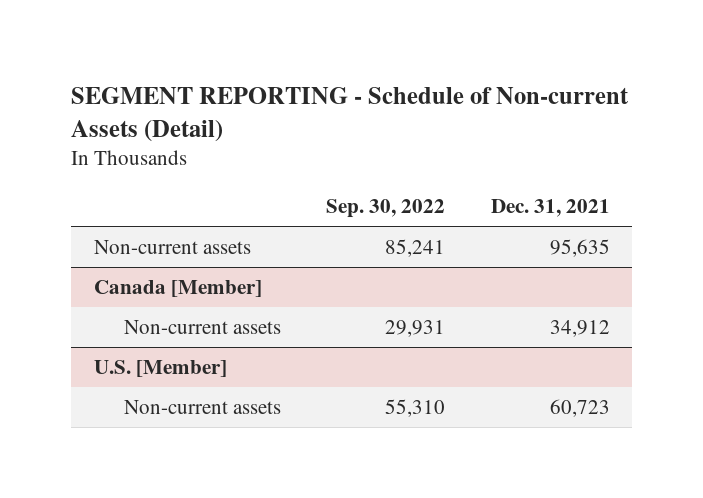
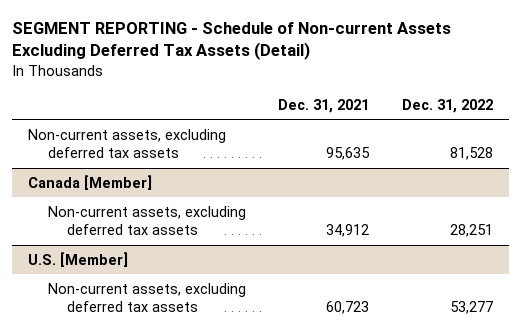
- SEGMENT REPORTING - Schedule of Non-current Assets (Detail)
+ SEGMENT REPORTING - Schedule of Non-current Assets Excluding Deferred Tax Assets (Detail)
- | Sep. 30, 2022 | Dec. 31, 2021
+ | Dec. 31, 2021 | Dec. 31, 2022
- Non-current assets | 85,241 | 95,635
+ Non-current assets, excluding deferred tax assets | 95,635 | 81,528
@ Canada [Member]
- Non-current assets | 29,931 | 34,912
+ Non-current assets, excluding deferred tax assets | 34,912 | 28,251
@ U.S. [Member]
- Non-current assets | 55,310 | 60,723
+ Non-current assets, excluding deferred tax assets | 60,723 | 53,277

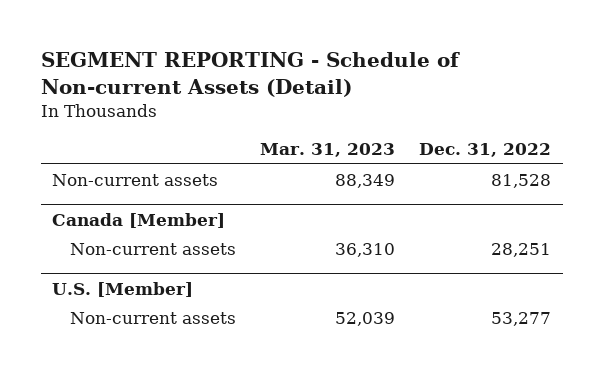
- SEGMENT REPORTING - Schedule of Non-current Assets Excluding Deferred Tax Assets (Detail)
+ SEGMENT REPORTING - Schedule of Non-current Assets (Detail)
- | Dec. 31, 2021 | Dec. 31, 2022
+ | Mar. 31, 2023 | Dec. 31, 2022
- Non-current assets, excluding deferred tax assets | 95,635 | 81,528
+ Non-current assets | 88,349 | 81,528
@ Canada [Member]
- Non-current assets, excluding deferred tax assets | 34,912 | 28,251
+ Non-current assets | 36,310 | 28,251
@ U.S. [Member]
- Non-current assets, excluding deferred tax assets | 60,723 | 53,277
+ Non-current assets | 52,039 | 53,277

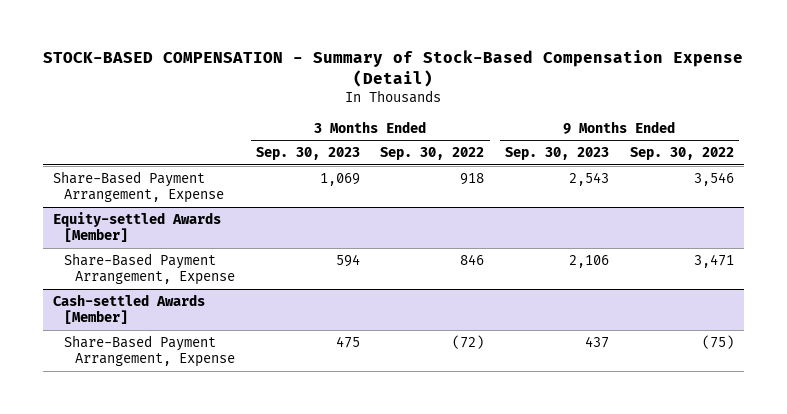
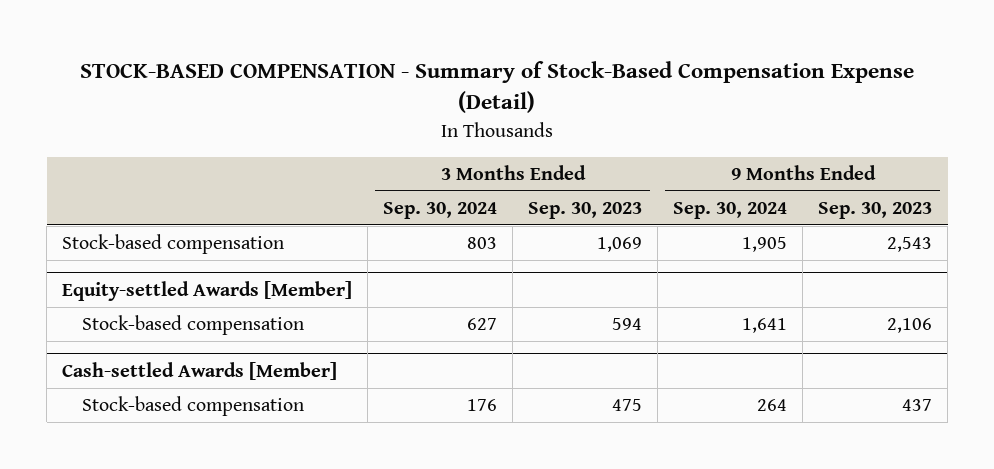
- | 3 Months Ended Sep. 30, 2023 | 3 Months Ended Sep. 30, 2022 | 9 Months Ended Sep. 30, 2023 | 9 Months Ended Sep. 30, 2022
+ | 3 Months Ended Sep. 30, 2024 | 3 Months Ended Sep. 30, 2023 | 9 Months Ended Sep. 30, 2024 | 9 Months Ended Sep. 30, 2023
- Share-Based Payment Arrangement, Expense | 1,069 | 918 | 2,543 | 3,546
+ Stock-based compensation | 803 | 1,069 | 1,905 | 2,543
@ Equity-settled Awards [Member]
- Share-Based Payment Arrangement, Expense | 594 | 846 | 2,106 | 3,471
+ Stock-based compensation | 627 | 594 | 1,641 | 2,106
@ Cash-settled Awards [Member]
- Share-Based Payment Arrangement, Expense | 475 | (72) | 437 | (75)
+ Stock-based compensation | 176 | 475 | 264 | 437

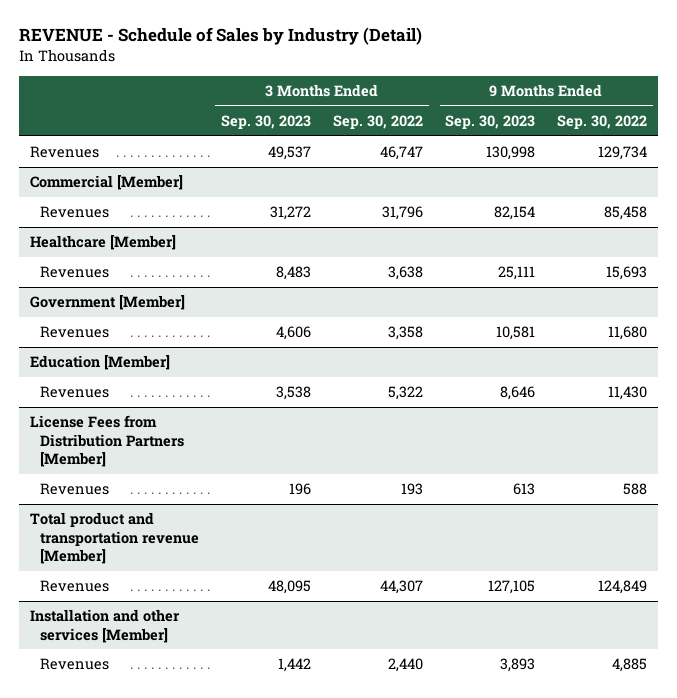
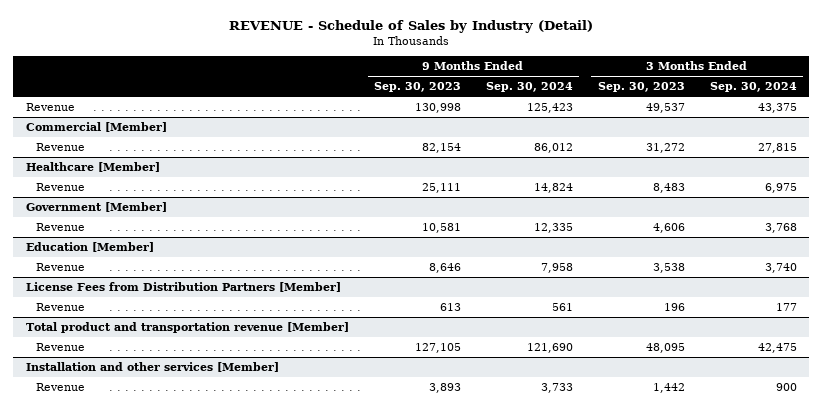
- | 3 Months Ended Sep. 30, 2023 | 3 Months Ended Sep. 30, 2022 | 9 Months Ended Sep. 30, 2023 | 9 Months Ended Sep. 30, 2022
+ | 9 Months Ended Sep. 30, 2023 | 9 Months Ended Sep. 30, 2024 | 3 Months Ended Sep. 30, 2023 | 3 Months Ended Sep. 30, 2024
- Revenues | 49,537 | 46,747 | 130,998 | 129,734
+ Revenue | 130,998 | 125,423 | 49,537 | 43,375
@ Commercial [Member]
- Revenues | 31,272 | 31,796 | 82,154 | 85,458
+ Revenue | 82,154 | 86,012 | 31,272 | 27,815
@ Healthcare [Member]
- Revenues | 8,483 | 3,638 | 25,111 | 15,693
+ Revenue | 25,111 | 14,824 | 8,483 | 6,975
@ Government [Member]
- Revenues | 4,606 | 3,358 | 10,581 | 11,680
+ Revenue | 10,581 | 12,335 | 4,606 | 3,768
@ Education [Member]
- Revenues | 3,538 | 5,322 | 8,646 | 11,430
+ Revenue | 8,646 | 7,958 | 3,538 | 3,740
@ License Fees from Distribution Partners [Member]
- Revenues | 196 | 193 | 613 | 588
+ Revenue | 613 | 561 | 196 | 177
@ Total product and transportation revenue [Member]
- Revenues | 48,095 | 44,307 | 127,105 | 124,849
+ Revenue | 127,105 | 121,690 | 48,095 | 42,475
@ Installation and other services [Member]
- Revenues | 1,442 | 2,440 | 3,893 | 4,885
+ Revenue | 3,893 | 3,733 | 1,442 | 900

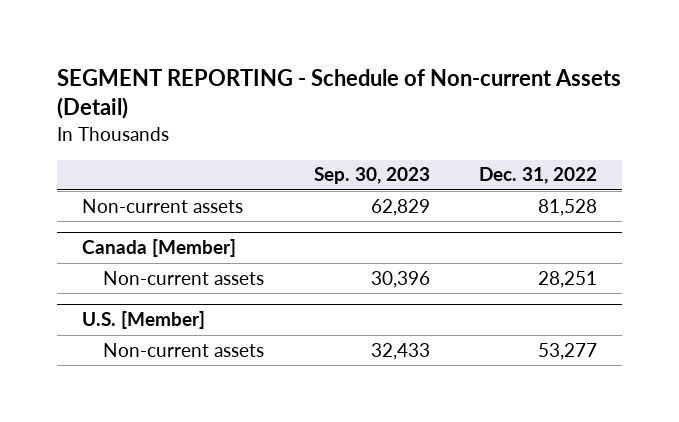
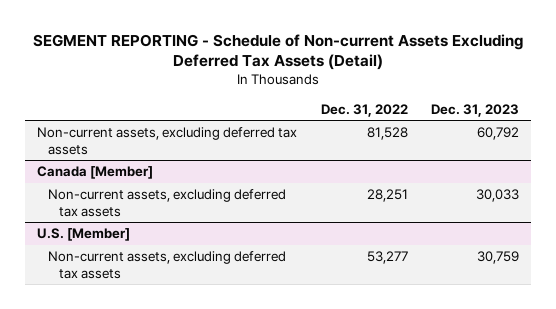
- SEGMENT REPORTING - Schedule of Non-current Assets (Detail)
+ SEGMENT REPORTING - Schedule of Non-current Assets Excluding Deferred Tax Assets (Detail)
- | Sep. 30, 2023 | Dec. 31, 2022
+ | Dec. 31, 2022 | Dec. 31, 2023
- Non-current assets | 62,829 | 81,528
+ Non-current assets, excluding deferred tax assets | 81,528 | 60,792
@ Canada [Member]
- Non-current assets | 30,396 | 28,251
+ Non-current assets, excluding deferred tax assets | 28,251 | 30,033
@ U.S. [Member]
- Non-current assets | 32,433 | 53,277
+ Non-current assets, excluding deferred tax assets | 53,277 | 30,759

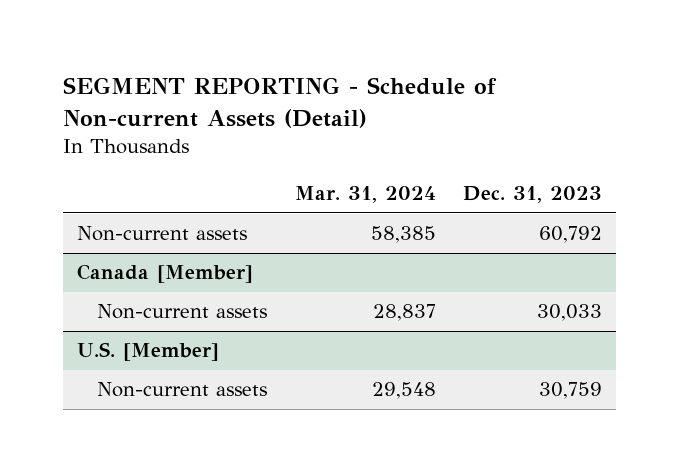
- SEGMENT REPORTING - Schedule of Non-current Assets Excluding Deferred Tax Assets (Detail)
+ SEGMENT REPORTING - Schedule of Non-current Assets (Detail)
- | Dec. 31, 2022 | Dec. 31, 2023
+ | Mar. 31, 2024 | Dec. 31, 2023
- Non-current assets, excluding deferred tax assets | 81,528 | 60,792
+ Non-current assets | 58,385 | 60,792
@ Canada [Member]
- Non-current assets, excluding deferred tax assets | 28,251 | 30,033
+ Non-current assets | 28,837 | 30,033
@ U.S. [Member]
- Non-current assets, excluding deferred tax assets | 53,277 | 30,759
+ Non-current assets | 29,548 | 30,759

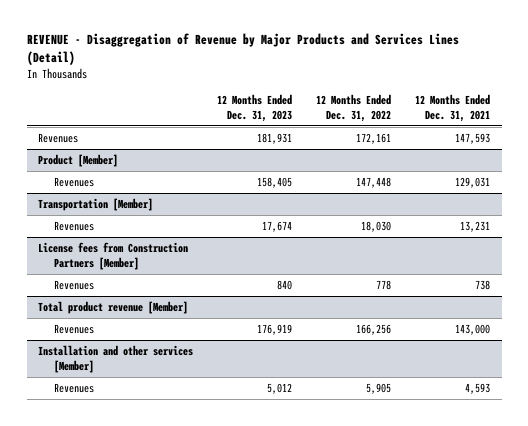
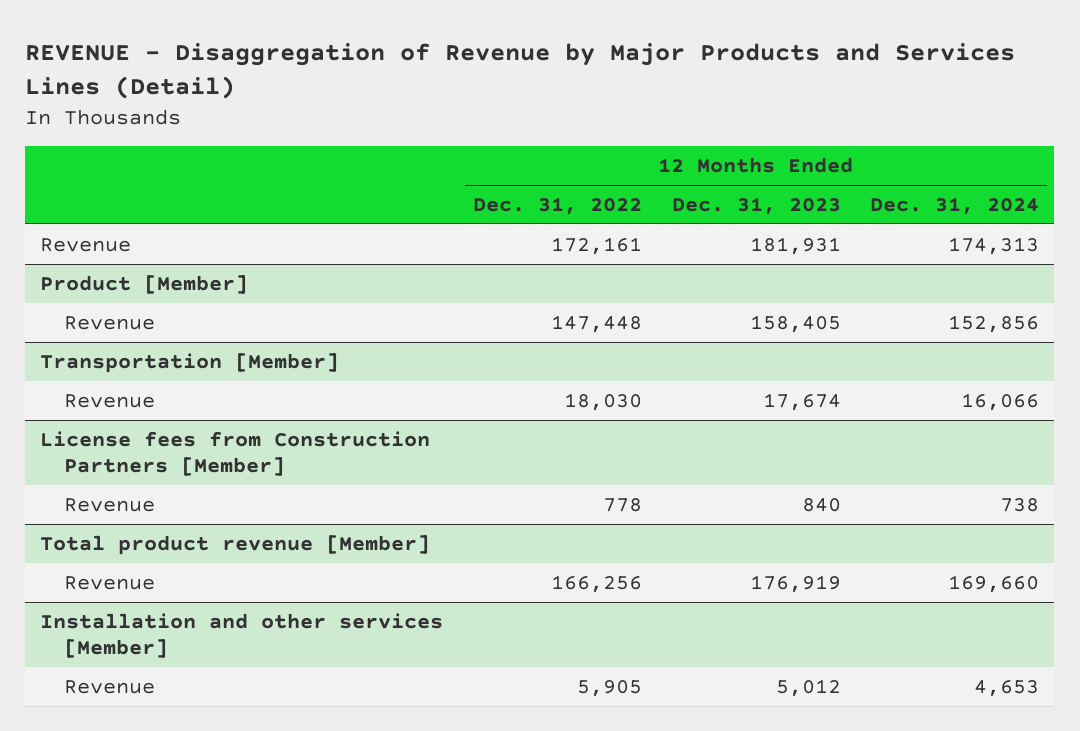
- | 12 Months Ended Dec. 31, 2023 | 12 Months Ended Dec. 31, 2022 | 12 Months Ended Dec. 31, 2021
+ | 12 Months Ended Dec. 31, 2022 | 12 Months Ended Dec. 31, 2023 | 12 Months Ended Dec. 31, 2024
- Revenues | 181,931 | 172,161 | 147,593
+ Revenue | 172,161 | 181,931 | 174,313
@ Product [Member]
- Revenues | 158,405 | 147,448 | 129,031
+ Revenue | 147,448 | 158,405 | 152,856
@ Transportation [Member]
- Revenues | 17,674 | 18,030 | 13,231
+ Revenue | 18,030 | 17,674 | 16,066
@ License fees from Construction Partners [Member]
- Revenues | 840 | 778 | 738
+ Revenue | 778 | 840 | 738
@ Total product revenue [Member]
- Revenues | 176,919 | 166,256 | 143,000
+ Revenue | 166,256 | 176,919 | 169,660
@ Installation and other services [Member]
- Revenues | 5,012 | 5,905 | 4,593
+ Revenue | 5,905 | 5,012 | 4,653

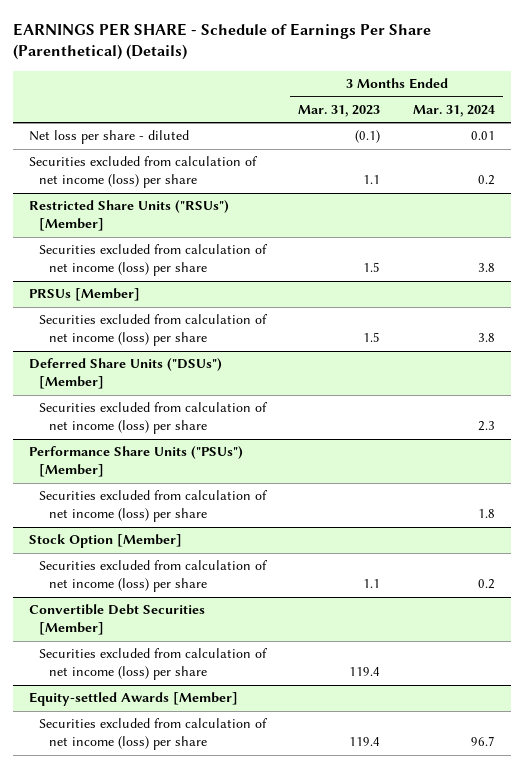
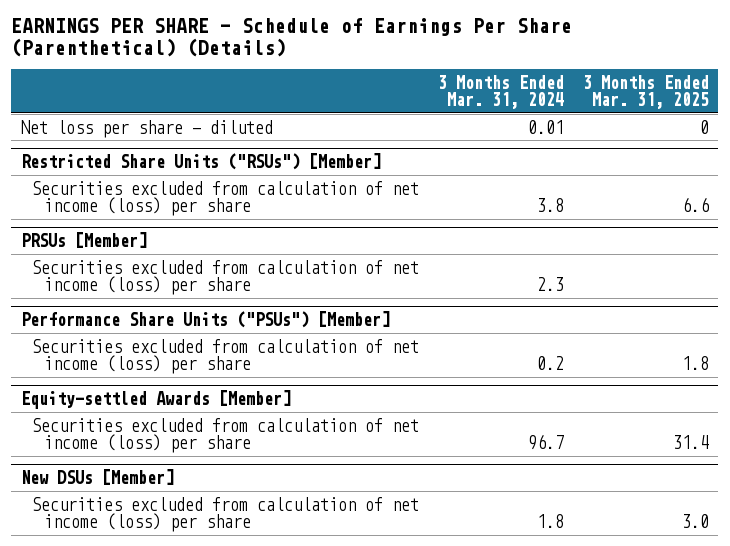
- | 3 Months Ended Mar. 31, 2023 | 3 Months Ended Mar. 31, 2024
+ | 3 Months Ended Mar. 31, 2024 | 3 Months Ended Mar. 31, 2025
- Securities excluded from calculation of net income (loss) per share | 1.1 | 0.2
@ PRSUs [Member]
- Securities excluded from calculation of net income (loss) per share | 1.5 | 3.8
- Deferred Share Units ("DSUs") [Member]
@ Performance Share Units ("PSUs") [Member]
- Securities excluded from calculation of net income (loss) per share | | 1.8
- Stock Option [Member]
- Convertible Debt Securities [Member]
- Securities excluded from calculation of net income (loss) per share | 119.4 |
+ New DSUs [Member]
+ Securities excluded from calculation of net income (loss) per share | 1.8 | 3.0

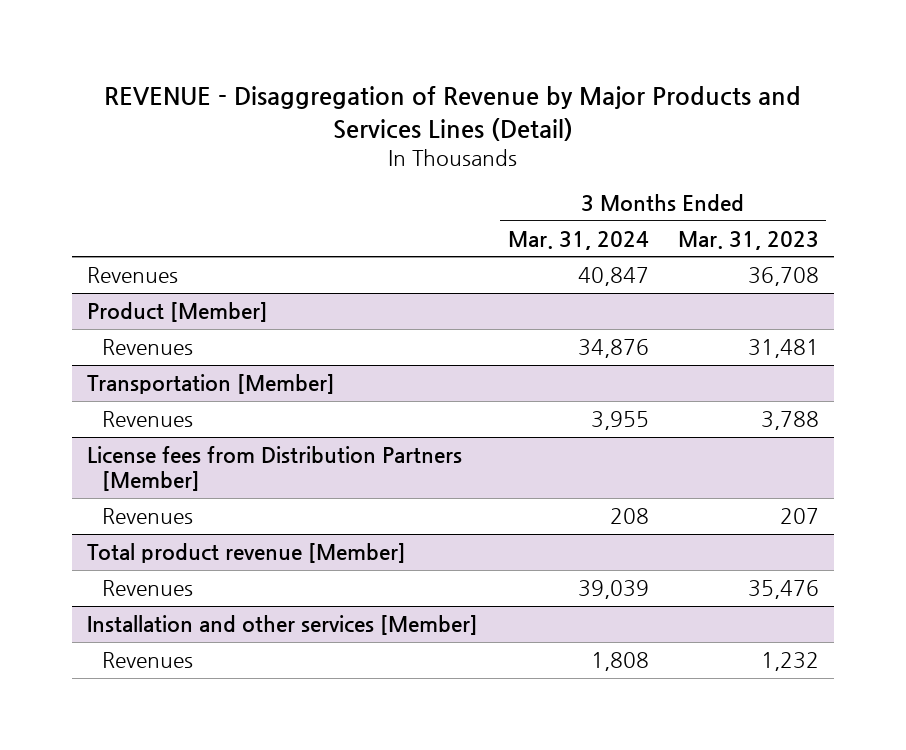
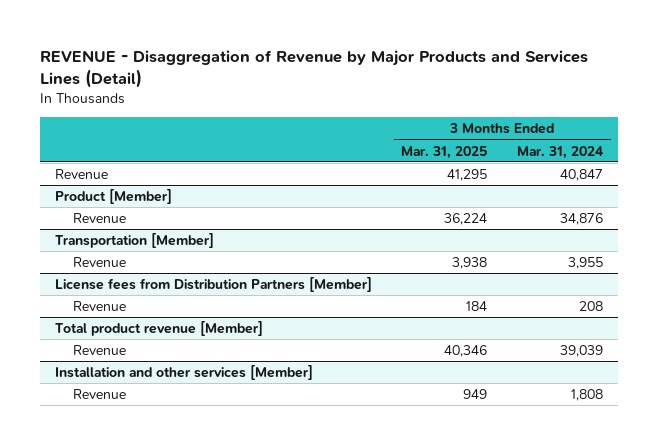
- | 3 Months Ended Mar. 31, 2024 | 3 Months Ended Mar. 31, 2023
+ | 3 Months Ended Mar. 31, 2025 | 3 Months Ended Mar. 31, 2024
- Revenues | 40,847 | 36,708
+ Revenue | 41,295 | 40,847
@ Product [Member]
- Revenues | 34,876 | 31,481
+ Revenue | 36,224 | 34,876
@ Transportation [Member]
- Revenues | 3,955 | 3,788
+ Revenue | 3,938 | 3,955
@ License fees from Distribution Partners [Member]
- Revenues | 208 | 207
+ Revenue | 184 | 208
@ Total product revenue [Member]
- Revenues | 39,039 | 35,476
+ Revenue | 40,346 | 39,039
@ Installation and other services [Member]
- Revenues | 1,808 | 1,232
+ Revenue | 949 | 1,808

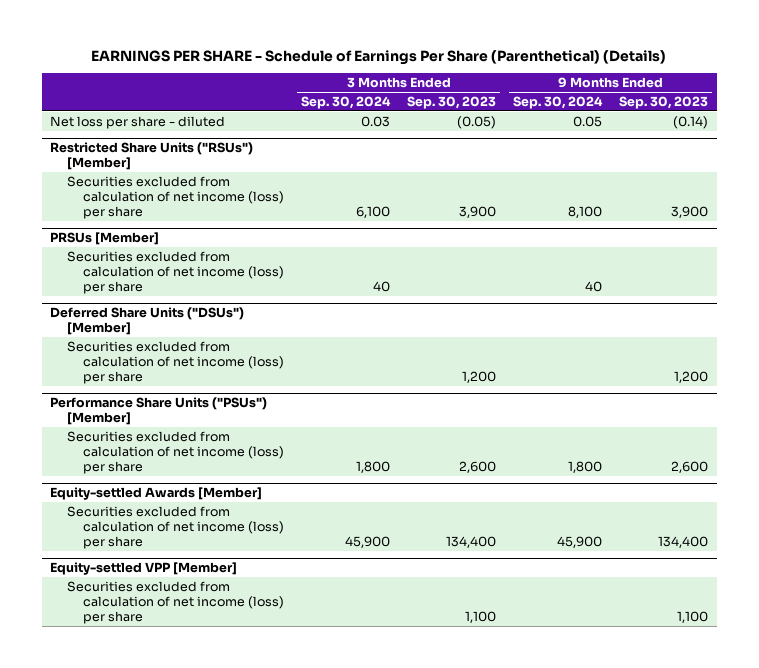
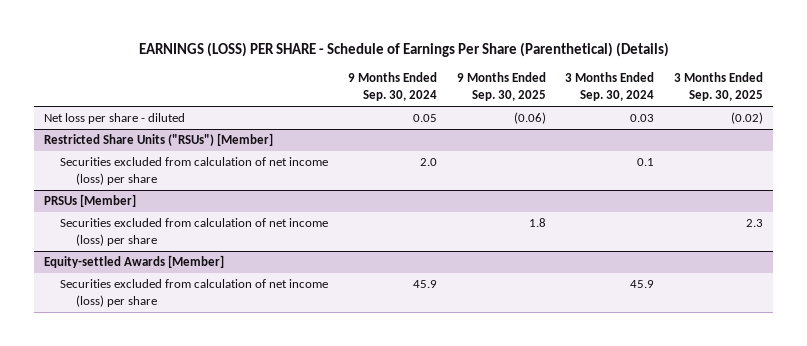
- EARNINGS PER SHARE - Schedule of Earnings Per Share (Parenthetical) (Details)
+ EARNINGS (LOSS) PER SHARE - Schedule of Earnings Per Share (Parenthetical) (Details)
- | 3 Months Ended Sep. 30, 2024 | 3 Months Ended Sep. 30, 2023 | 9 Months Ended Sep. 30, 2024 | 9 Months Ended Sep. 30, 2023
+ | 9 Months Ended Sep. 30, 2024 | 9 Months Ended Sep. 30, 2025 | 3 Months Ended Sep. 30, 2024 | 3 Months Ended Sep. 30, 2025
@ Restricted Share Units ("RSUs") [Member]
- Securities excluded from calculation of net income (loss) per share | 6,100 | 3,900 | 8,100 | 3,900
+ Securities excluded from calculation of net income (loss) per share | 2.0 | | 0.1 |
@ PRSUs [Member]
- Securities excluded from calculation of net income (loss) per share | 40 | | 40 |
- Deferred Share Units ("DSUs") [Member]
- Performance Share Units ("PSUs") [Member]
- Securities excluded from calculation of net income (loss) per share | 1,800 | 2,600 | 1,800 | 2,600
@ Equity-settled Awards [Member]
- Securities excluded from calculation of net income (loss) per share | 45,900 | 134,400 | 45,900 | 134,400
- Equity-settled VPP [Member]
- Securities excluded from calculation of net income (loss) per share | | 1,100 | | 1,100
@ Equity-settled Awards [Member]
+ Securities excluded from calculation of net income (loss) per share | 45.9 | | 45.9 |

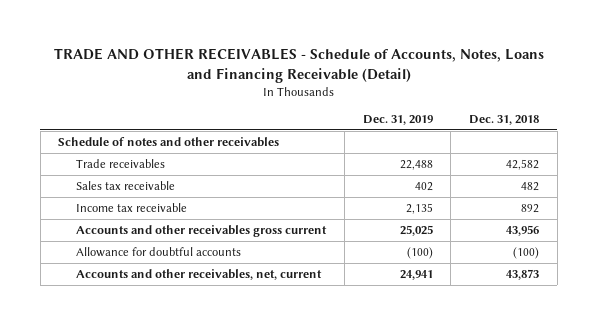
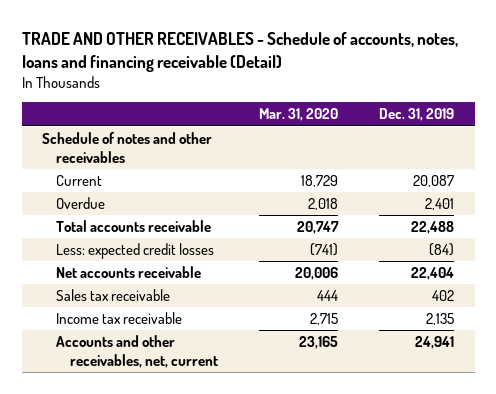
- TRADE AND OTHER RECEIVABLES - Schedule of Accounts, Notes, Loans and Financing Receivable (Detail)
+ TRADE AND OTHER RECEIVABLES - Schedule of accounts, notes, loans and financing receivable (Detail)
- | Dec. 31, 2019 | Dec. 31, 2018
+ | Mar. 31, 2020 | Dec. 31, 2019
- Trade receivables | 22,488 | 42,582
+ Current | 18,729 | 20,087
+ Overdue | 2,018 | 2,401
+ Total accounts receivable | 20,747 | 22,488
+ Less: expected credit losses | (741) | (84)
+ Net accounts receivable | 20,006 | 22,404
- Accounts and other receivables gross current | 25,025 | 43,956
- Allowance for doubtful accounts | (100) | (100)

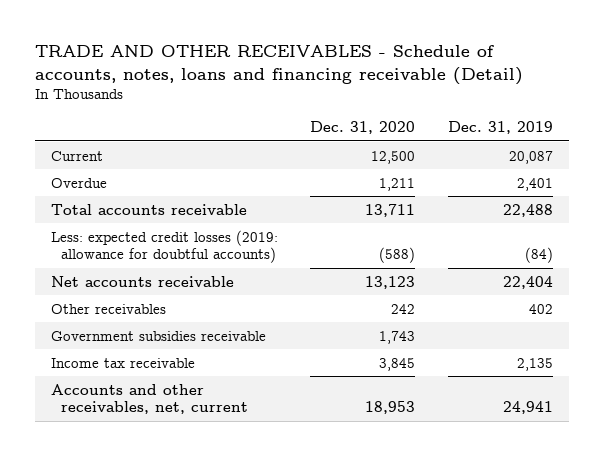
- | Mar. 31, 2020 | Dec. 31, 2019
+ | Dec. 31, 2020 | Dec. 31, 2019
- Schedule of notes and other receivables
- Less: expected credit losses | (741) | (84)
+ Less: expected credit losses (2019: allowance for doubtful accounts) | (588) | (84)
- Sales tax receivable | 444 | 402
+ Other receivables | 242 | 402
+ Government subsidies receivable | 1,743 |

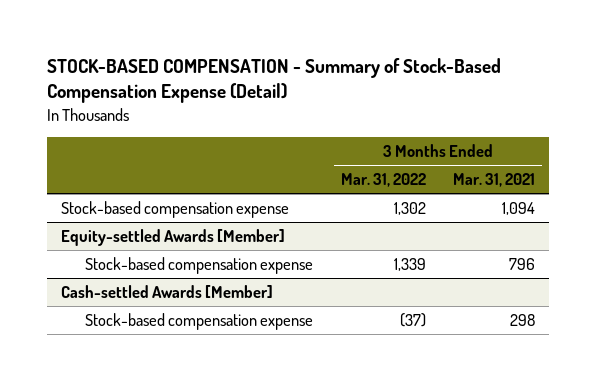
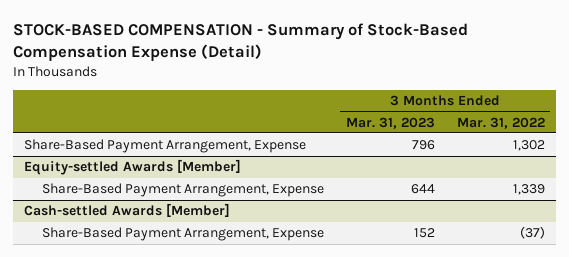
- | 3 Months Ended Mar. 31, 2022 | 3 Months Ended Mar. 31, 2021
+ | 3 Months Ended Mar. 31, 2023 | 3 Months Ended Mar. 31, 2022
- Stock-based compensation expense | 1,302 | 1,094
+ Share-Based Payment Arrangement, Expense | 796 | 1,302
@ Equity-settled Awards [Member]
- Stock-based compensation expense | 1,339 | 796
+ Share-Based Payment Arrangement, Expense | 644 | 1,339
@ Cash-settled Awards [Member]
- Stock-based compensation expense | (37) | 298
+ Share-Based Payment Arrangement, Expense | 152 | (37)

